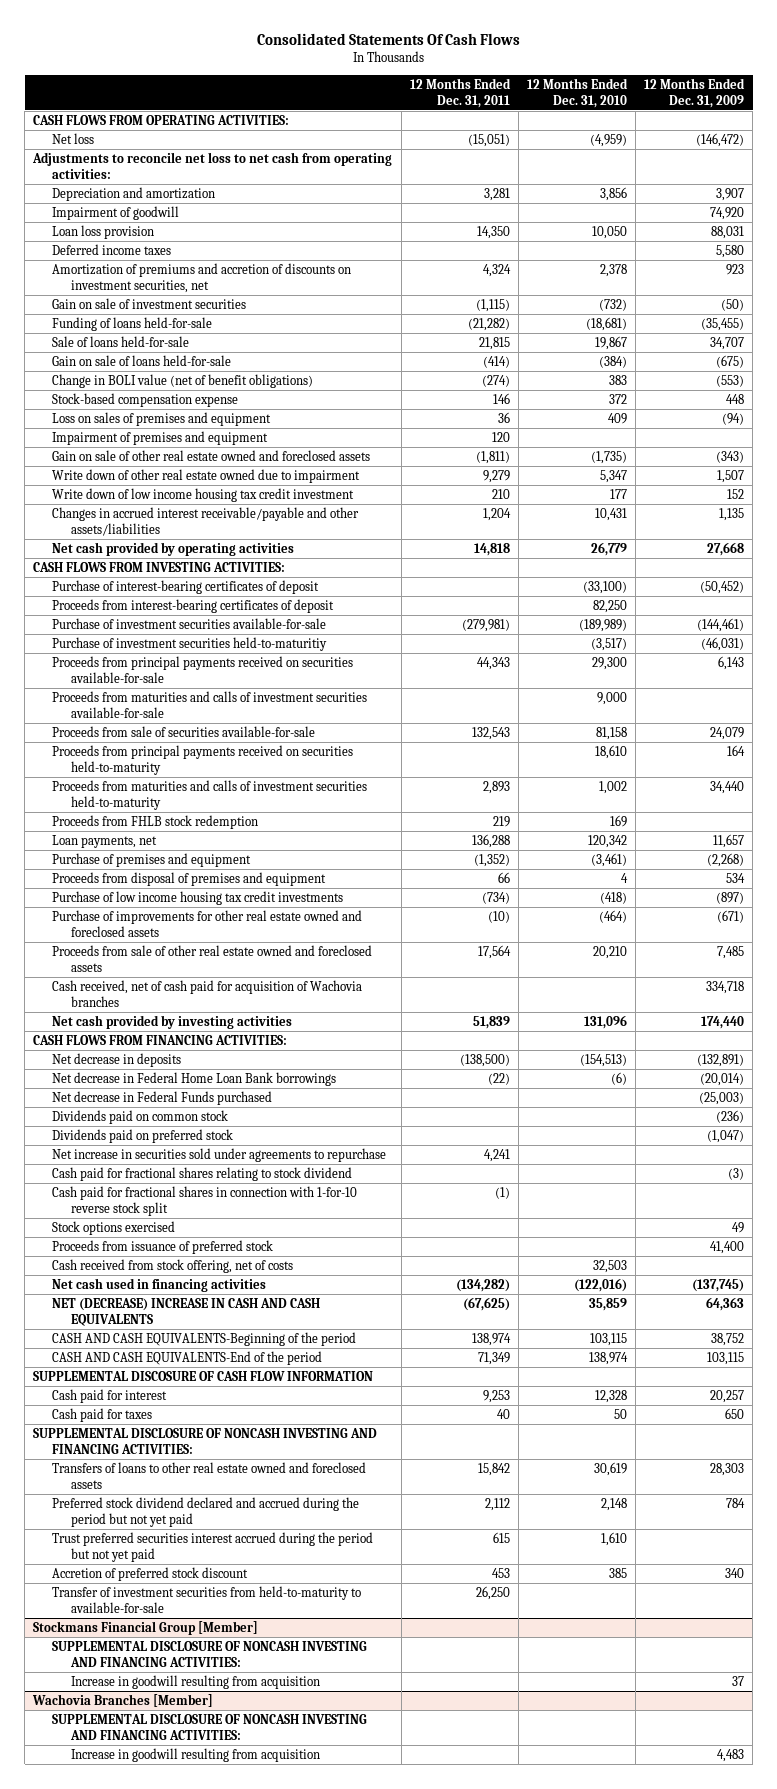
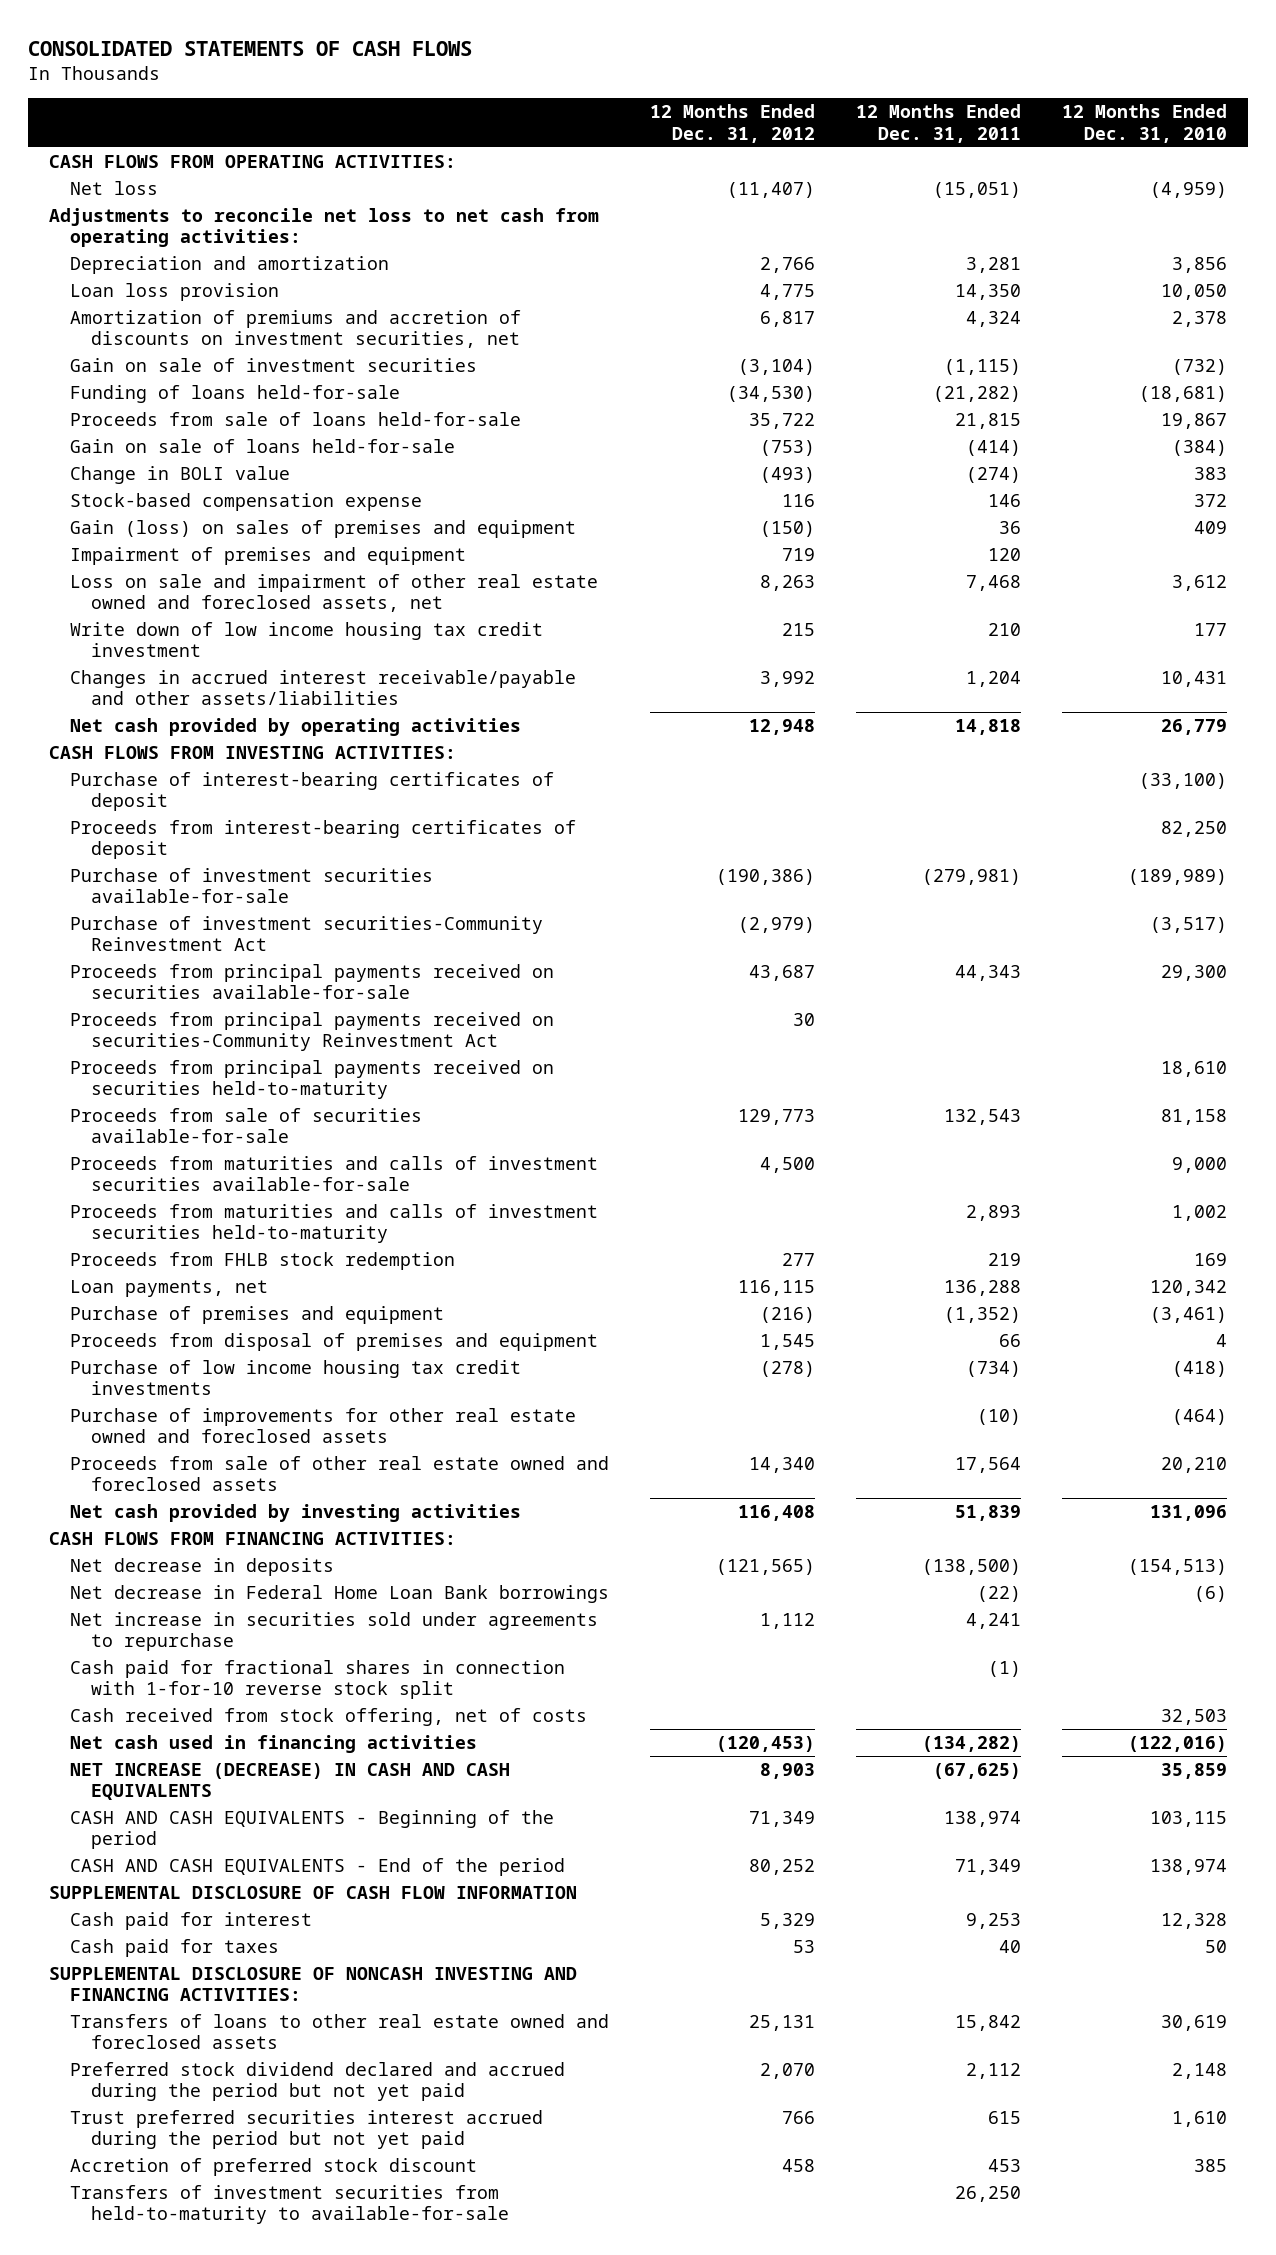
- Consolidated Statements Of Cash Flows
+ CONSOLIDATED STATEMENTS OF CASH FLOWS
- | 12 Months Ended Dec. 31, 2011 | 12 Months Ended Dec. 31, 2010 | 12 Months Ended Dec. 31, 2009
+ | 12 Months Ended Dec. 31, 2012 | 12 Months Ended Dec. 31, 2011 | 12 Months Ended Dec. 31, 2010
- Impairment of goodwill | | | 74,920
- Deferred income taxes | | | 5,580
- Sale of loans held-for-sale | 21,815 | 19,867 | 34,707
+ Proceeds from sale of loans held-for-sale | 35,722 | 21,815 | 19,867
- Change in BOLI value (net of benefit obligations) | (274) | 383 | (553)
+ Change in BOLI value | (493) | (274) | 383
- Loss on sales of premises and equipment | 36 | 409 | (94)
+ Gain (loss) on sales of premises and equipment | (150) | 36 | 409
- Gain on sale of other real estate owned and foreclosed assets | (1,811) | (1,735) | (343)
- Write down of other real estate owned due to impairment | 9,279 | 5,347 | 1,507
+ Loss on sale and impairment of other real estate owned and foreclosed assets, net | 8,263 | 7,468 | 3,612
- Purchase of investment securities held-to-maturitiy | | (3,517) | (46,031)
+ Purchase of investment securities-Community Reinvestment Act | (2,979) | | (3,517)
+ Proceeds from principal payments received on securities-Community Reinvestment Act | 30 | |
moved down: Proceeds from sale of securities available-for-sale | 129,773 | 132,543 | 81,158
moved down: Proceeds from maturities and calls of investment securities available-for-sale | 4,500 | | 9,000
- Cash received, net of cash paid for acquisition of Wachovia branches | | | 334,718
- Net decrease in Federal Funds purchased | | | (25,003)
- Dividends paid on common stock | | | (236)
- Dividends paid on preferred stock | | | (1,047)
- Cash paid for fractional shares relating to stock dividend | | | (3)
- Stock options exercised | | | 49
- Proceeds from issuance of preferred stock | | | 41,400
- NET (DECREASE) INCREASE IN CASH AND CASH EQUIVALENTS | (67,625) | 35,859 | 64,363
- CASH AND CASH EQUIVALENTS-Beginning of the period | 138,974 | 103,115 | 38,752
- CASH AND CASH EQUIVALENTS-End of the period | 71,349 | 138,974 | 103,115
- SUPPLEMENTAL DISCOSURE OF CASH FLOW INFORMATION
+ NET INCREASE (DECREASE) IN CASH AND CASH EQUIVALENTS | 8,903 | (67,625) | 35,859
+ CASH AND CASH EQUIVALENTS - Beginning of the period | 71,349 | 138,974 | 103,115
+ CASH AND CASH EQUIVALENTS - End of the period | 80,252 | 71,349 | 138,974
+ SUPPLEMENTAL DISCLOSURE OF CASH FLOW INFORMATION
- Transfer of investment securities from held-to-maturity to available-for-sale | 26,250 | |
- Stockmans Financial Group [Member]
- SUPPLEMENTAL DISCLOSURE OF NONCASH INVESTING AND FINANCING ACTIVITIES:
- Increase in goodwill resulting from acquisition | | | 37
- Wachovia Branches [Member]
- SUPPLEMENTAL DISCLOSURE OF NONCASH INVESTING AND FINANCING ACTIVITIES:
- Increase in goodwill resulting from acquisition | | | 4,483
+ Transfers of investment securities from held-to-maturity to available-for-sale | | 26,250 |

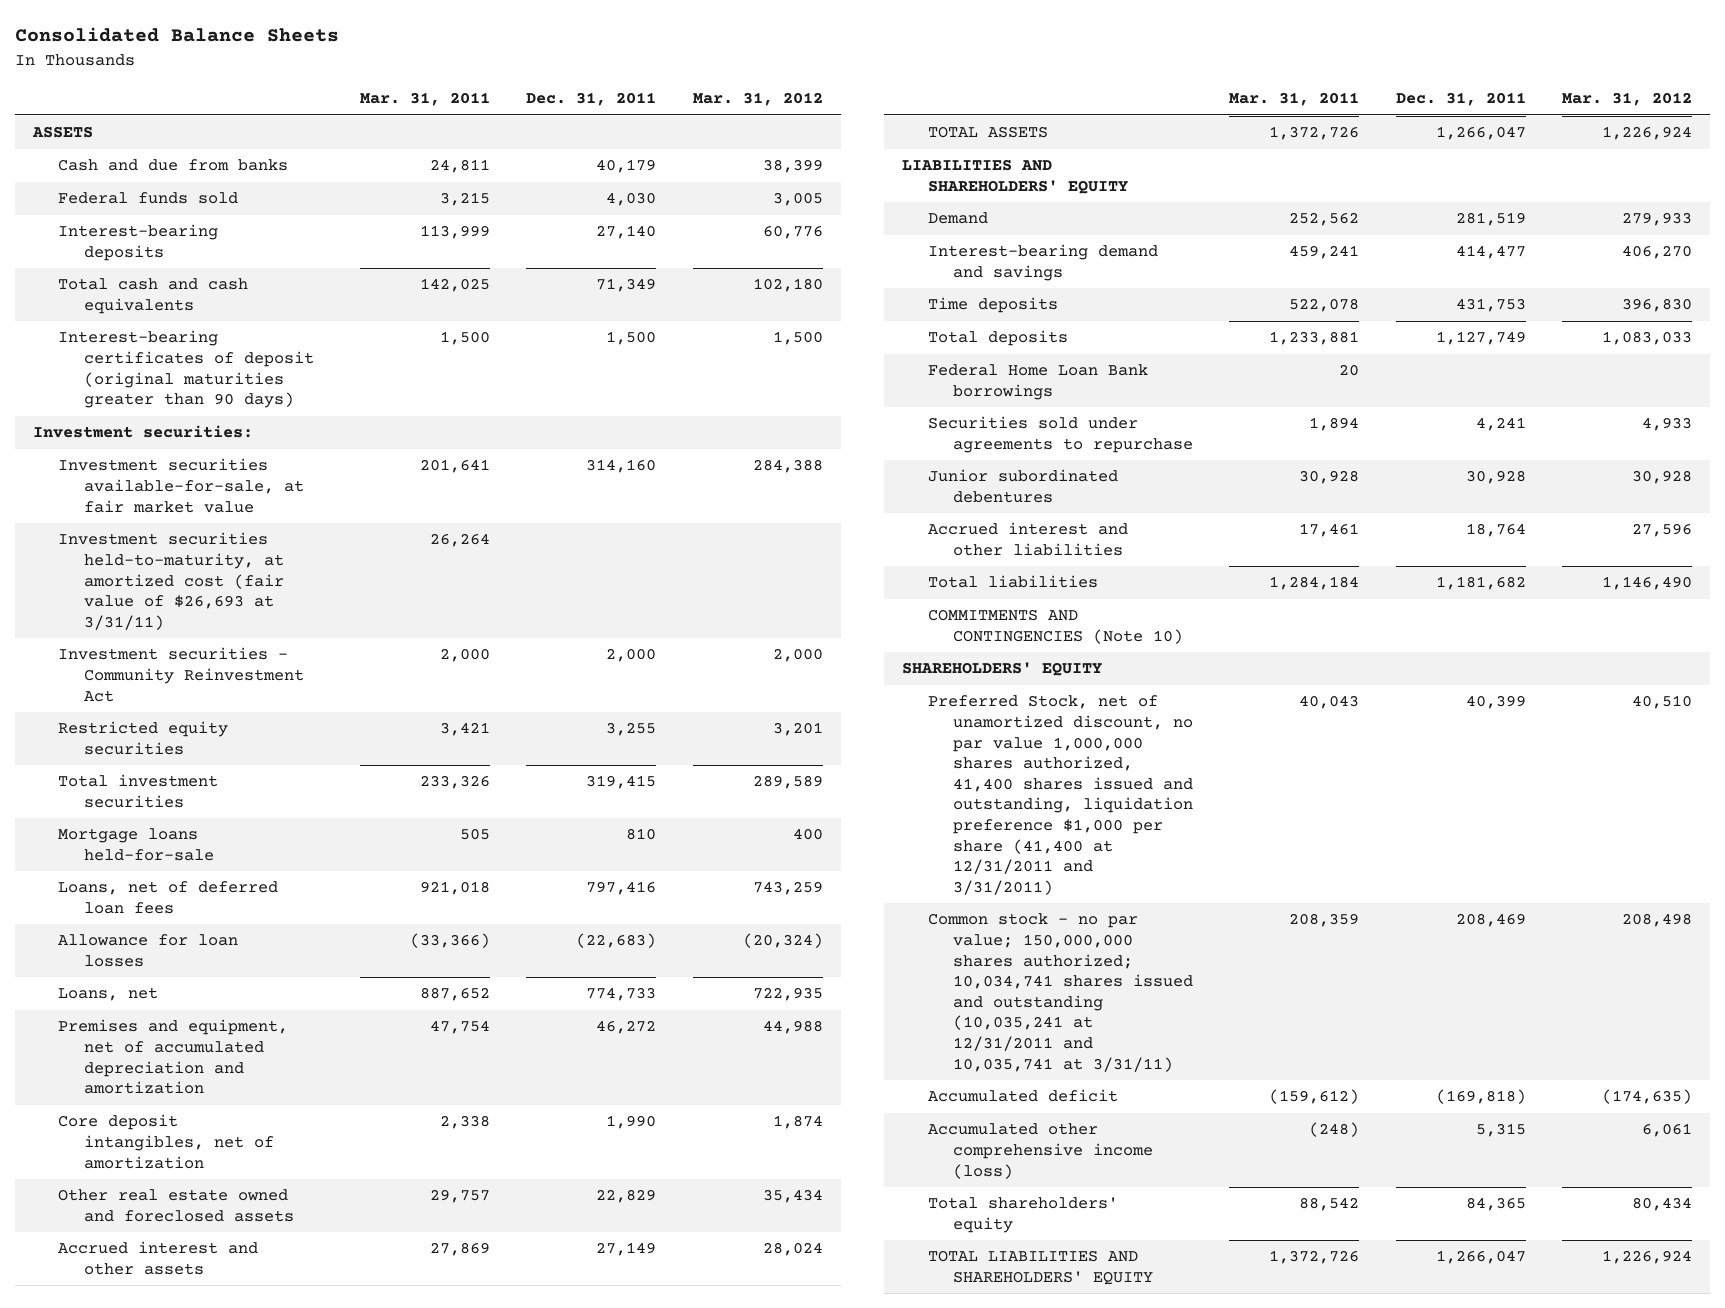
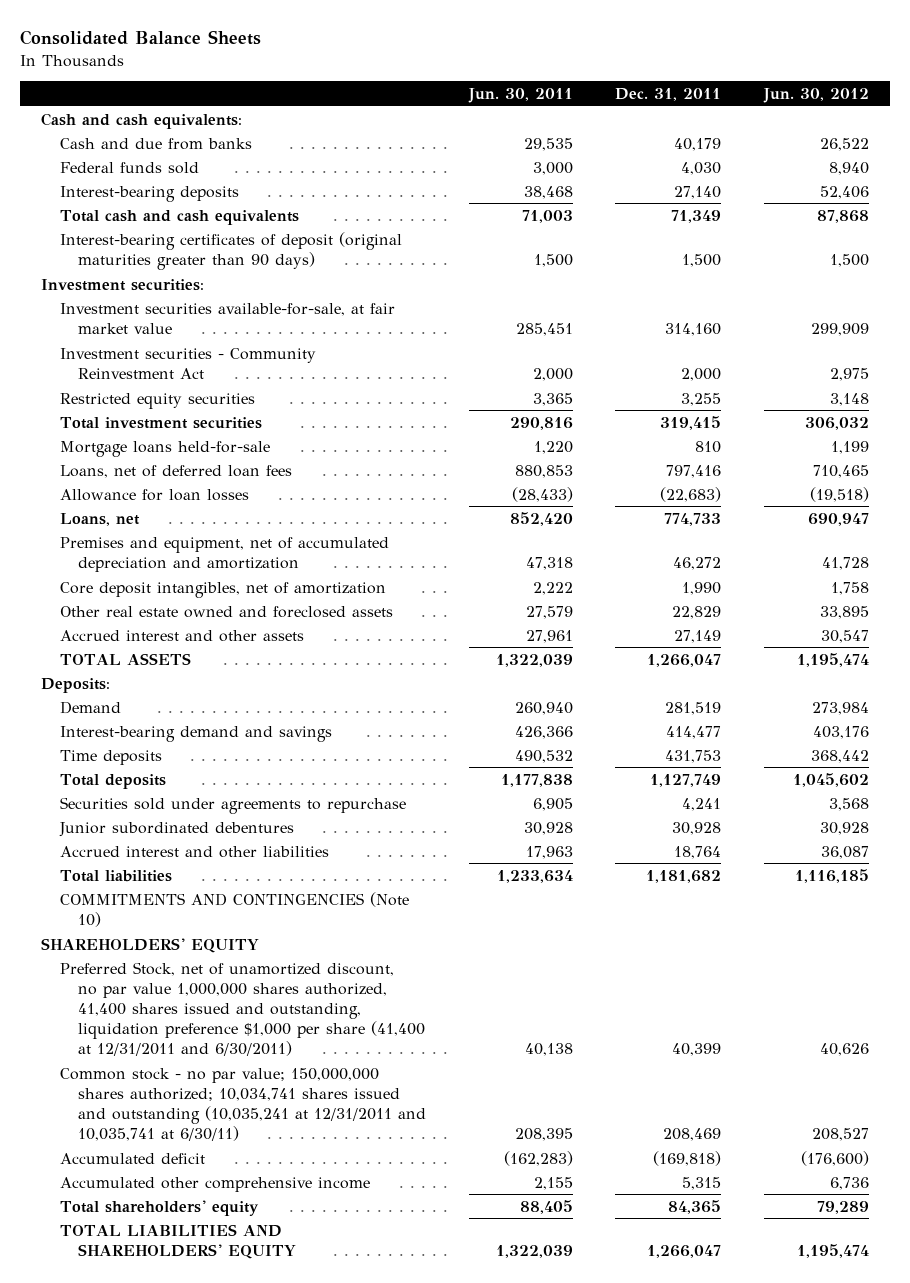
- | Mar. 31, 2011 | Dec. 31, 2011 | Mar. 31, 2012
+ | Jun. 30, 2011 | Dec. 31, 2011 | Jun. 30, 2012
- ASSETS
+ Cash and cash equivalents:
- Investment securities held-to-maturity, at amortized cost (fair value of $26,693 at 3/31/11) | 26,264 | |
- LIABILITIES AND SHAREHOLDERS' EQUITY
+ Deposits:
- Federal Home Loan Bank borrowings | 20 | |
- Preferred Stock, net of unamortized discount, no par value 1,000,000 shares authorized, 41,400 shares issued and outstanding, liquidation preference $1,000 per share (41,400 at 12/31/2011 and 3/31/2011) | 40,043 | 40,399 | 40,510
- Common stock - no par value; 150,000,000 shares authorized; 10,034,741 shares issued and outstanding (10,035,241 at 12/31/2011 and 10,035,741 at 3/31/11) | 208,359 | 208,469 | 208,498
+ Preferred Stock, net of unamortized discount, no par value 1,000,000 shares authorized, 41,400 shares issued and outstanding, liquidation preference $1,000 per share (41,400 at 12/31/2011 and 6/30/2011) | 40,138 | 40,399 | 40,626
+ Common stock - no par value; 150,000,000 shares authorized; 10,034,741 shares issued and outstanding (10,035,241 at 12/31/2011 and 10,035,741 at 6/30/11) | 208,395 | 208,469 | 208,527
- Accumulated other comprehensive income (loss) | (248) | 5,315 | 6,061
+ Accumulated other comprehensive income | 2,155 | 5,315 | 6,736

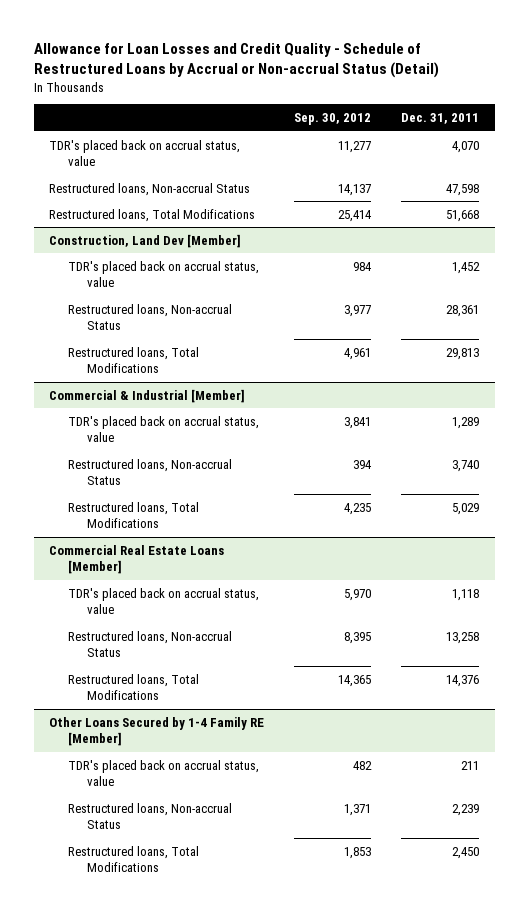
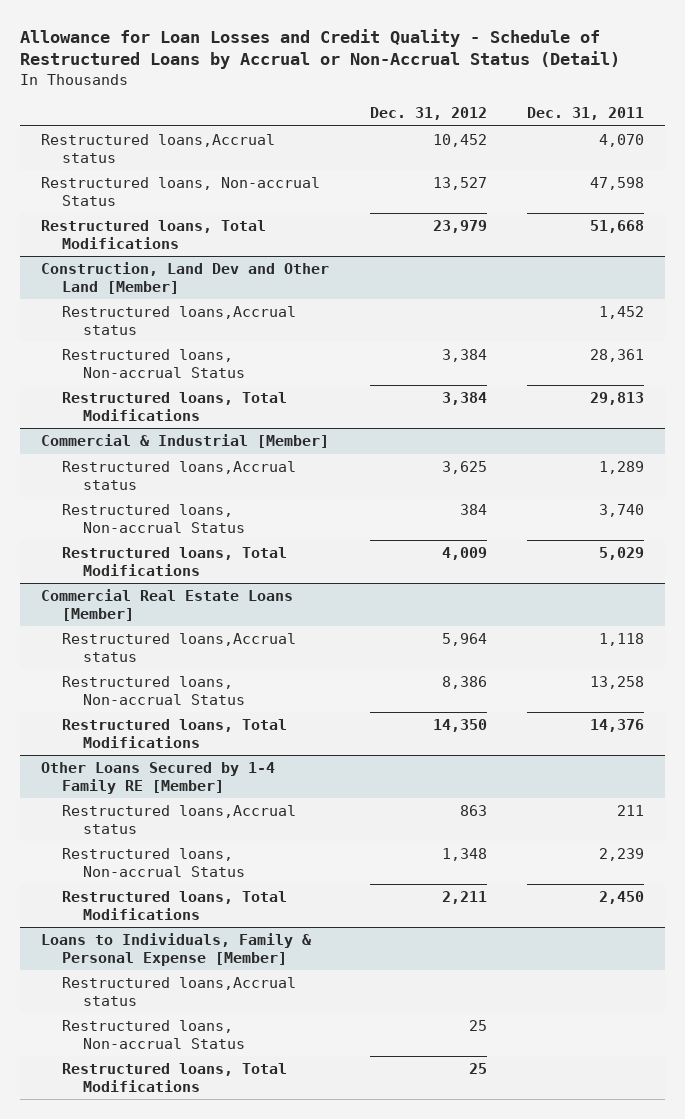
- Allowance for Loan Losses and Credit Quality - Schedule of Restructured Loans by Accrual or Non-accrual Status (Detail)
+ Allowance for Loan Losses and Credit Quality - Schedule of Restructured Loans by Accrual or Non-Accrual Status (Detail)
- | Sep. 30, 2012 | Dec. 31, 2011
+ | Dec. 31, 2012 | Dec. 31, 2011
- TDR's placed back on accrual status, value | 11,277 | 4,070
+ Restructured loans,Accrual status | 10,452 | 4,070
- Construction, Land Dev [Member]
- TDR's placed back on accrual status, value | 984 | 1,452
+ Construction, Land Dev and Other Land [Member]
+ Restructured loans,Accrual status | | 1,452
@ Commercial & Industrial [Member]
- TDR's placed back on accrual status, value | 3,841 | 1,289
+ Restructured loans,Accrual status | 3,625 | 1,289
@ Commercial Real Estate Loans [Member]
- TDR's placed back on accrual status, value | 5,970 | 1,118
+ Restructured loans,Accrual status | 5,964 | 1,118
@ Other Loans Secured by 1-4 Family RE [Member]
- TDR's placed back on accrual status, value | 482 | 211
+ Restructured loans,Accrual status | 863 | 211
+ Loans to Individuals, Family & Personal Expense [Member]
+ Restructured loans,Accrual status
+ Restructured loans, Non-accrual Status | 25 |
+ Restructured loans, Total Modifications | 25 |

